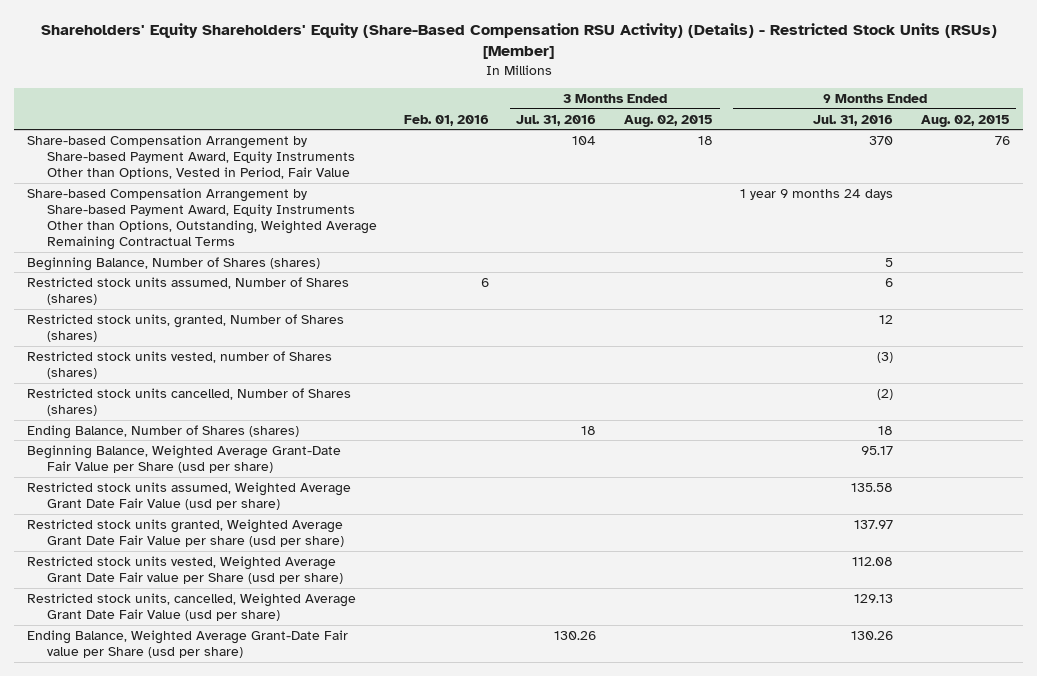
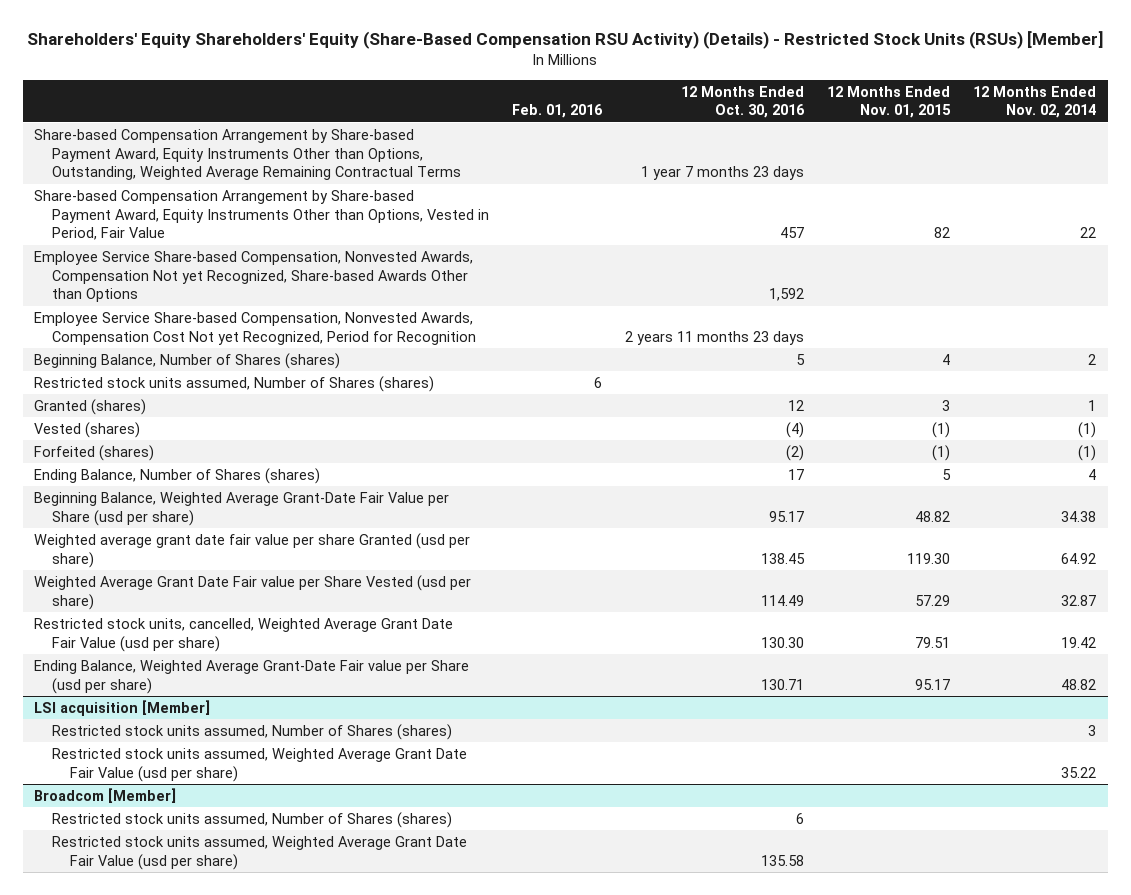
- | Feb. 01, 2016 | 3 Months Ended Jul. 31, 2016 | 3 Months Ended Aug. 02, 2015 | 9 Months Ended Jul. 31, 2016 | 9 Months Ended Aug. 02, 2015
+ | Feb. 01, 2016 | 12 Months Ended Oct. 30, 2016 | 12 Months Ended Nov. 01, 2015 | 12 Months Ended Nov. 02, 2014
moved down: Share-based Compensation Arrangement by Share-based Payment Award, Equity Instruments Other than Options, Vested in Period, Fair Value | | 457 | 82 | 22
+ Employee Service Share-based Compensation, Nonvested Awards, Compensation Not yet Recognized, Share-based Awards Other than Options | | 1,592 | |
+ Employee Service Share-based Compensation, Nonvested Awards, Compensation Cost Not yet Recognized, Period for Recognition | | 2 years 11 months 23 days | |
- Restricted stock units, granted, Number of Shares (shares) | | | | 12 |
- Restricted stock units vested, number of Shares (shares) | | | | (3) |
- Restricted stock units cancelled, Number of Shares (shares) | | | | (2) |
+ Granted (shares) | | 12 | 3 | 1
+ Vested (shares) | | (4) | (1) | (1)
+ Forfeited (shares) | | (2) | (1) | (1)
- Restricted stock units assumed, Weighted Average Grant Date Fair Value (usd per share) | | | | 135.58 |
- Restricted stock units granted, Weighted Average Grant Date Fair Value per share (usd per share) | | | | 137.97 |
- Restricted stock units vested, Weighted Average Grant Date Fair value per Share (usd per share) | | | | 112.08 |
+ Weighted average grant date fair value per share Granted (usd per share) | | 138.45 | 119.30 | 64.92
+ Weighted Average Grant Date Fair value per Share Vested (usd per share) | | 114.49 | 57.29 | 32.87
+ LSI acquisition [Member]
+ Restricted stock units assumed, Number of Shares (shares) | | | | 3
+ Restricted stock units assumed, Weighted Average Grant Date Fair Value (usd per share) | | | | 35.22
+ Broadcom [Member]
+ Restricted stock units assumed, Number of Shares (shares) | | 6 | |
+ Restricted stock units assumed, Weighted Average Grant Date Fair Value (usd per share) | | 135.58 | |

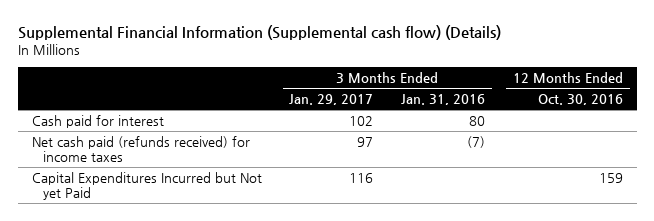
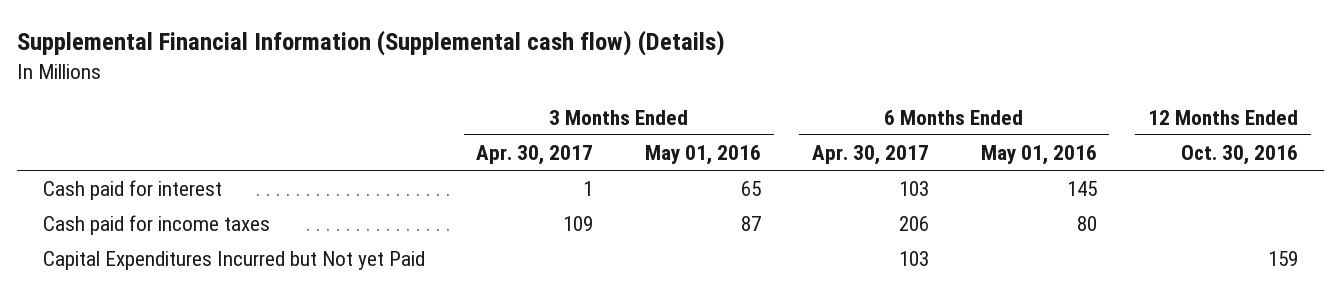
- | 3 Months Ended Jan. 29, 2017 | 3 Months Ended Jan. 31, 2016 | 12 Months Ended Oct. 30, 2016
+ | 3 Months Ended Apr. 30, 2017 | 3 Months Ended May 01, 2016 | 6 Months Ended Apr. 30, 2017 | 6 Months Ended May 01, 2016 | 12 Months Ended Oct. 30, 2016
- Net cash paid (refunds received) for income taxes | 97 | (7) |
+ Cash paid for income taxes | 109 | 87 | 206 | 80 |

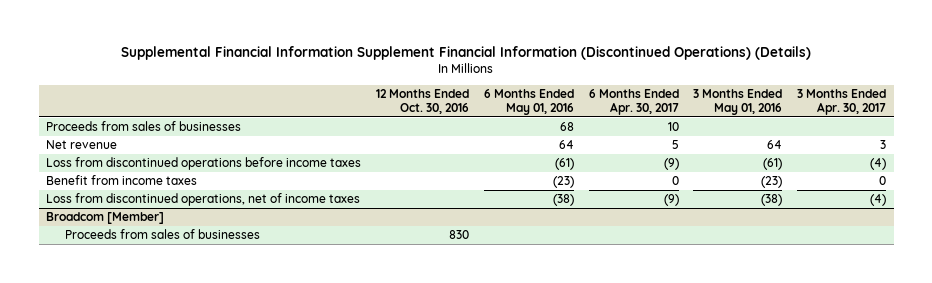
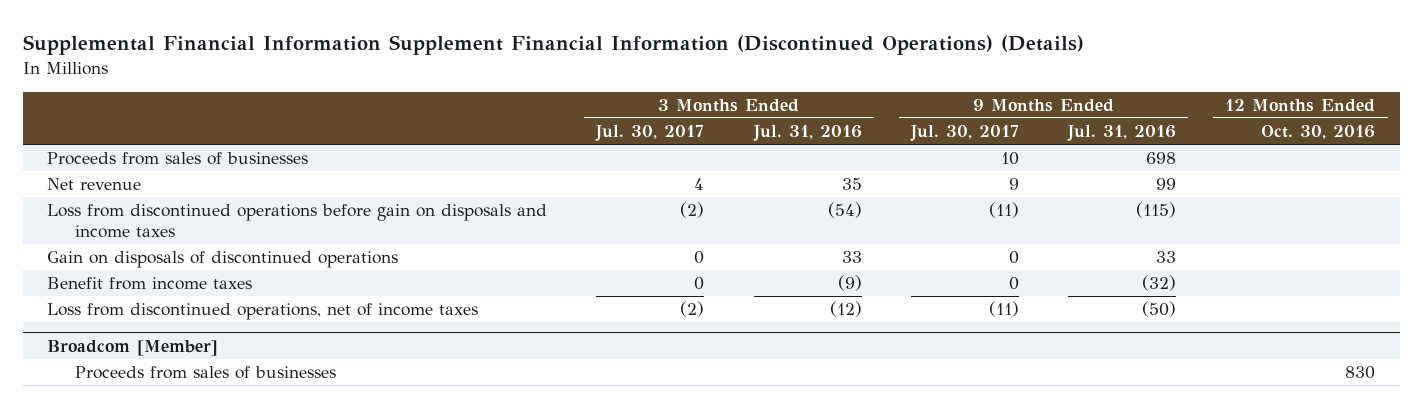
- | 12 Months Ended Oct. 30, 2016 | 6 Months Ended May 01, 2016 | 6 Months Ended Apr. 30, 2017 | 3 Months Ended May 01, 2016 | 3 Months Ended Apr. 30, 2017
+ | 3 Months Ended Jul. 30, 2017 | 3 Months Ended Jul. 31, 2016 | 9 Months Ended Jul. 30, 2017 | 9 Months Ended Jul. 31, 2016 | 12 Months Ended Oct. 30, 2016
- Loss from discontinued operations before income taxes | | (61) | (9) | (61) | (4)
+ Loss from discontinued operations before gain on disposals and income taxes | (2) | (54) | (11) | (115) |
+ Gain on disposals of discontinued operations | 0 | 33 | 0 | 33 |

